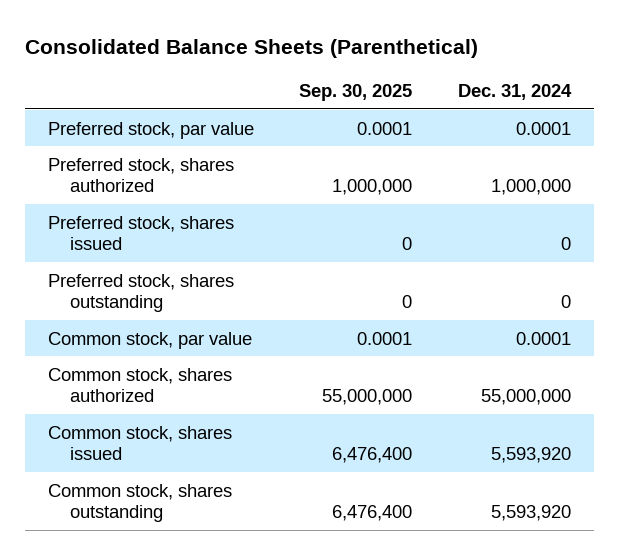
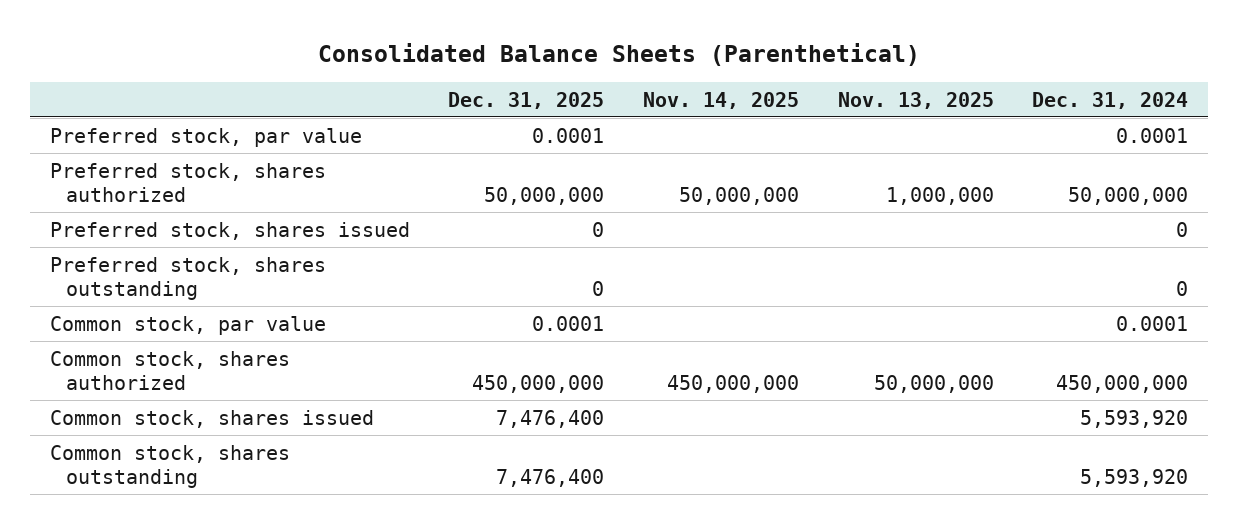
- | Sep. 30, 2025 | Dec. 31, 2024
+ | Dec. 31, 2025 | Nov. 14, 2025 | Nov. 13, 2025 | Dec. 31, 2024
- Preferred stock, shares authorized | 1,000,000 | 1,000,000
+ Preferred stock, shares authorized | 50,000,000 | 50,000,000 | 1,000,000 | 50,000,000
- Common stock, shares authorized | 55,000,000 | 55,000,000
+ Common stock, shares authorized | 450,000,000 | 450,000,000 | 50,000,000 | 450,000,000

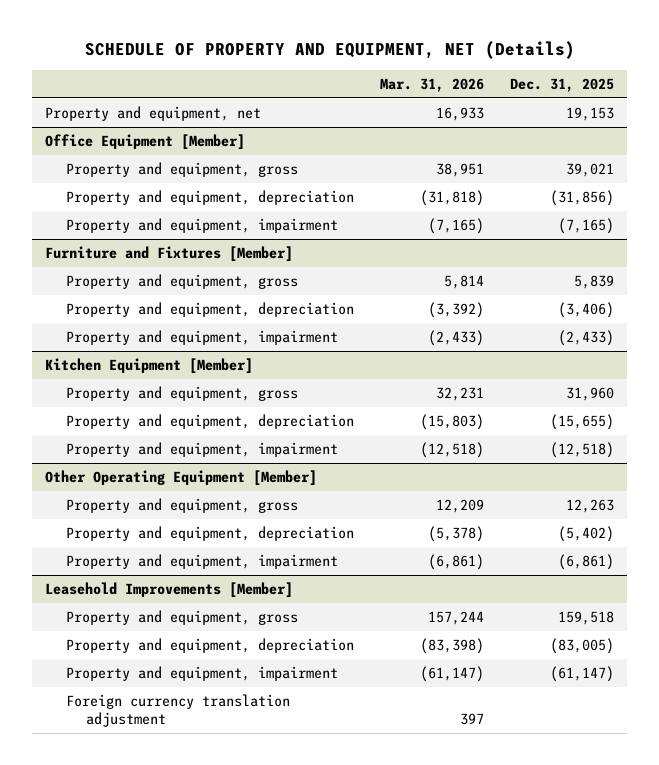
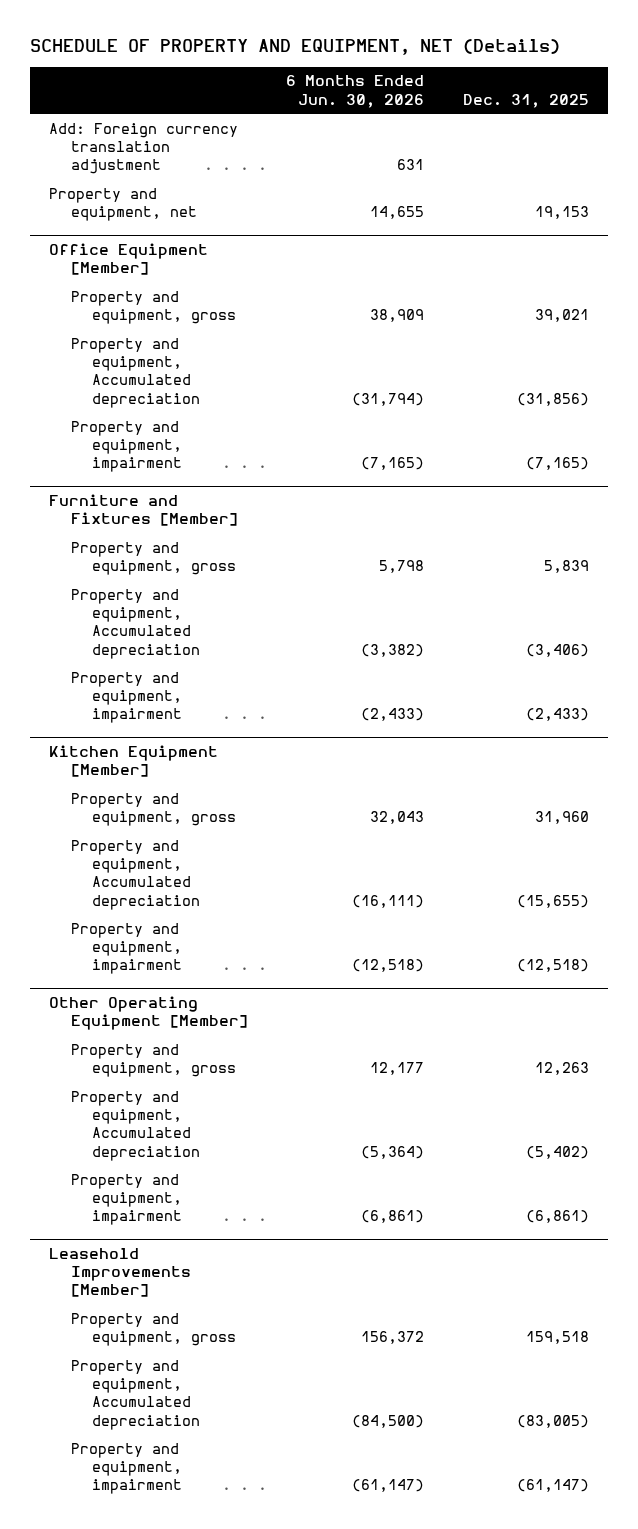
- | Mar. 31, 2026 | Dec. 31, 2025
+ | 6 Months Ended Jun. 30, 2026 | Dec. 31, 2025
+ Add: Foreign currency translation adjustment | 631 |
@ Office Equipment [Member]
- Property and equipment, depreciation | (31,818) | (31,856)
+ Property and equipment, Accumulated depreciation | (31,794) | (31,856)
@ Furniture and Fixtures [Member]
- Property and equipment, depreciation | (3,392) | (3,406)
+ Property and equipment, Accumulated depreciation | (3,382) | (3,406)
@ Kitchen Equipment [Member]
- Property and equipment, depreciation | (15,803) | (15,655)
+ Property and equipment, Accumulated depreciation | (16,111) | (15,655)
@ Other Operating Equipment [Member]
- Property and equipment, depreciation | (5,378) | (5,402)
+ Property and equipment, Accumulated depreciation | (5,364) | (5,402)
@ Leasehold Improvements [Member]
- Property and equipment, depreciation | (83,398) | (83,005)
+ Property and equipment, Accumulated depreciation | (84,500) | (83,005)
- Foreign currency translation adjustment | 397 |

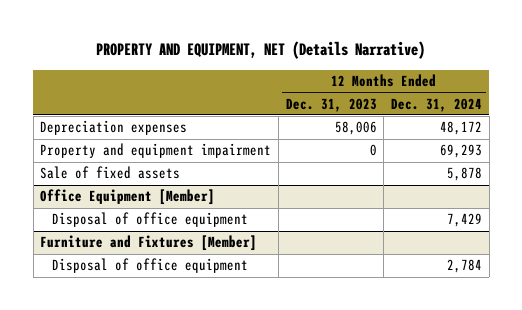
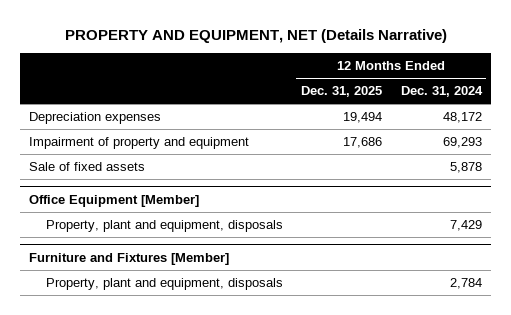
- | 12 Months Ended Dec. 31, 2023 | 12 Months Ended Dec. 31, 2024
+ | 12 Months Ended Dec. 31, 2025 | 12 Months Ended Dec. 31, 2024
- Property and equipment impairment | 0 | 69,293
+ Impairment of property and equipment | 17,686 | 69,293
@ Office Equipment [Member]
- Disposal of office equipment | | 7,429
+ Property, plant and equipment, disposals | | 7,429
@ Furniture and Fixtures [Member]
- Disposal of office equipment | | 2,784
+ Property, plant and equipment, disposals | | 2,784

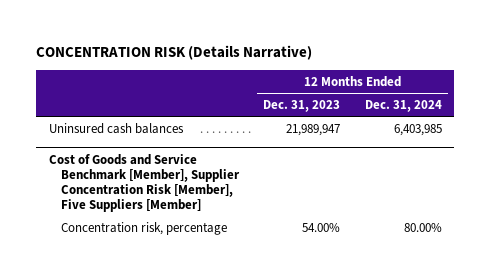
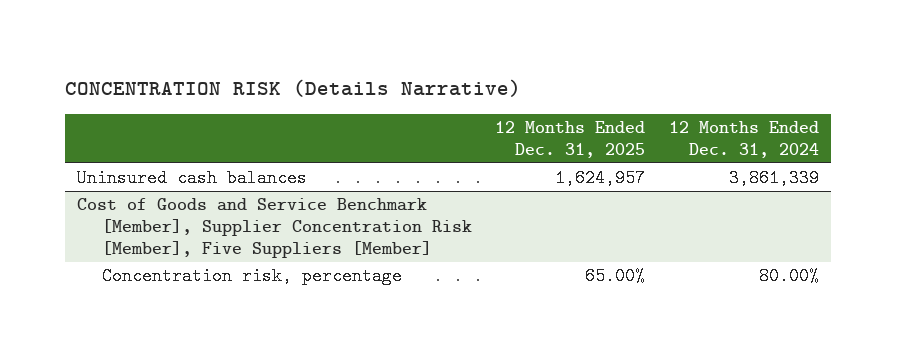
- | 12 Months Ended Dec. 31, 2023 | 12 Months Ended Dec. 31, 2024
+ | 12 Months Ended Dec. 31, 2025 | 12 Months Ended Dec. 31, 2024
- Uninsured cash balances | 21,989,947 | 6,403,985
+ Uninsured cash balances | 1,624,957 | 3,861,339

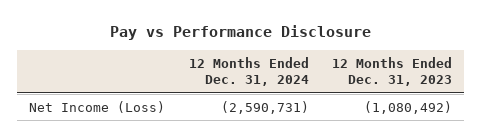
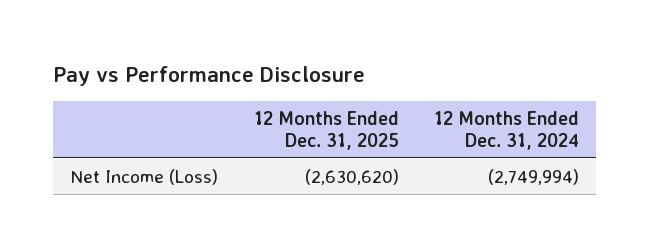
- | 12 Months Ended Dec. 31, 2024 | 12 Months Ended Dec. 31, 2023
+ | 12 Months Ended Dec. 31, 2025 | 12 Months Ended Dec. 31, 2024
- Net Income (Loss) | (2,590,731) | (1,080,492)
+ Net Income (Loss) | (2,630,620) | (2,749,994)

